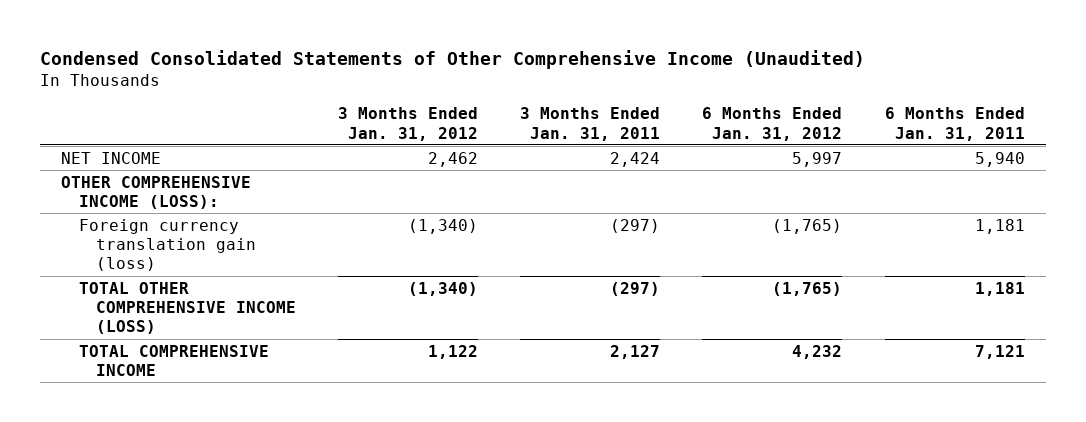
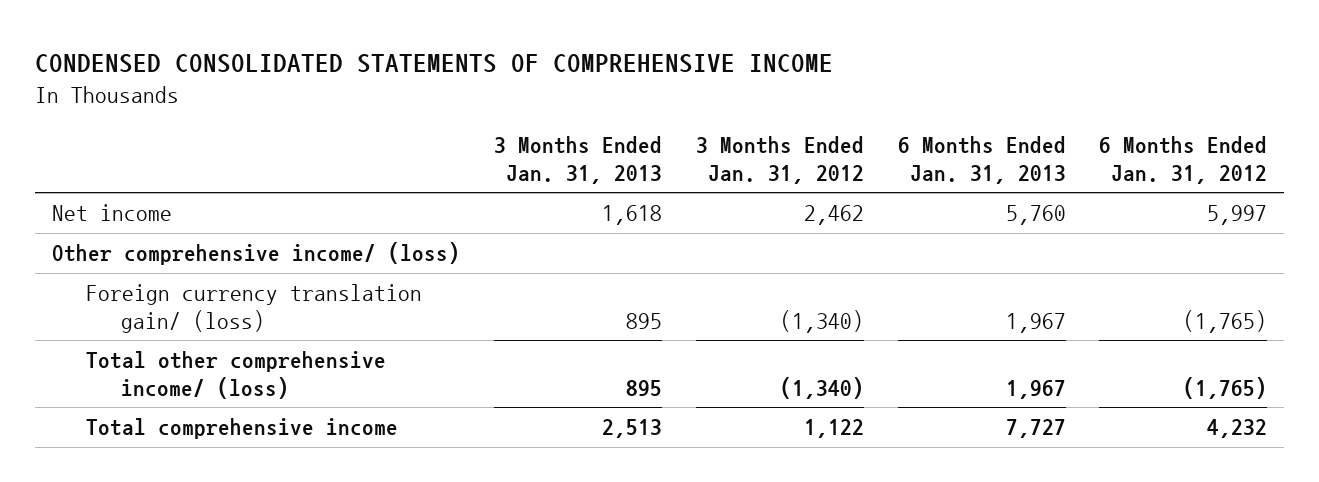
- Condensed Consolidated Statements of Other Comprehensive Income (Unaudited)
+ CONDENSED CONSOLIDATED STATEMENTS OF COMPREHENSIVE INCOME
- | 3 Months Ended Jan. 31, 2012 | 3 Months Ended Jan. 31, 2011 | 6 Months Ended Jan. 31, 2012 | 6 Months Ended Jan. 31, 2011
+ | 3 Months Ended Jan. 31, 2013 | 3 Months Ended Jan. 31, 2012 | 6 Months Ended Jan. 31, 2013 | 6 Months Ended Jan. 31, 2012
- NET INCOME | 2,462 | 2,424 | 5,997 | 5,940
- OTHER COMPREHENSIVE INCOME (LOSS):
- Foreign currency translation gain (loss) | (1,340) | (297) | (1,765) | 1,181
- TOTAL OTHER COMPREHENSIVE INCOME (LOSS) | (1,340) | (297) | (1,765) | 1,181
- TOTAL COMPREHENSIVE INCOME | 1,122 | 2,127 | 4,232 | 7,121
+ Net income | 1,618 | 2,462 | 5,760 | 5,997
+ Other comprehensive income/ (loss)
+ Foreign currency translation gain/ (loss) | 895 | (1,340) | 1,967 | (1,765)
+ Total other comprehensive income/ (loss) | 895 | (1,340) | 1,967 | (1,765)
+ Total comprehensive income | 2,513 | 1,122 | 7,727 | 4,232

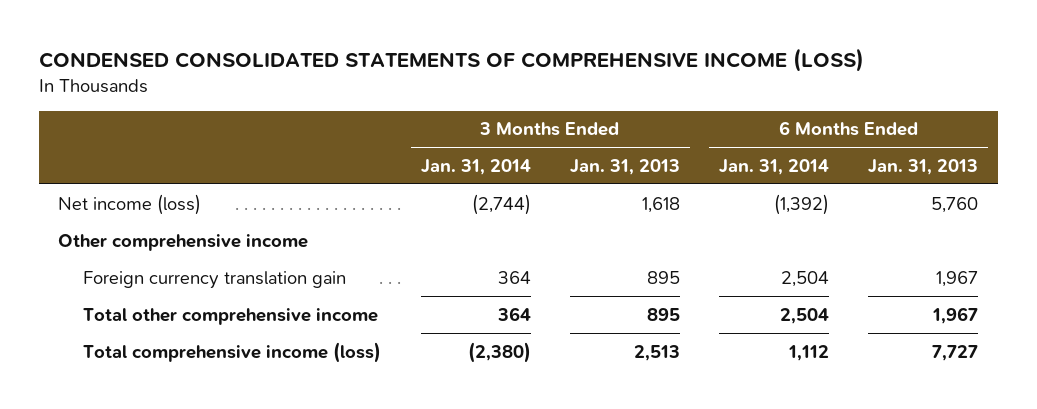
- CONDENSED CONSOLIDATED STATEMENTS OF COMPREHENSIVE INCOME
+ CONDENSED CONSOLIDATED STATEMENTS OF COMPREHENSIVE INCOME (LOSS)
- | 3 Months Ended Jan. 31, 2013 | 3 Months Ended Jan. 31, 2012 | 6 Months Ended Jan. 31, 2013 | 6 Months Ended Jan. 31, 2012
+ | 3 Months Ended Jan. 31, 2014 | 3 Months Ended Jan. 31, 2013 | 6 Months Ended Jan. 31, 2014 | 6 Months Ended Jan. 31, 2013
- Net income | 1,618 | 2,462 | 5,760 | 5,997
- Other comprehensive income/ (loss)
- Foreign currency translation gain/ (loss) | 895 | (1,340) | 1,967 | (1,765)
- Total other comprehensive income/ (loss) | 895 | (1,340) | 1,967 | (1,765)
- Total comprehensive income | 2,513 | 1,122 | 7,727 | 4,232
+ Net income (loss) | (2,744) | 1,618 | (1,392) | 5,760
+ Other comprehensive income
+ Foreign currency translation gain | 364 | 895 | 2,504 | 1,967
+ Total other comprehensive income | 364 | 895 | 2,504 | 1,967
+ Total comprehensive income (loss) | (2,380) | 2,513 | 1,112 | 7,727

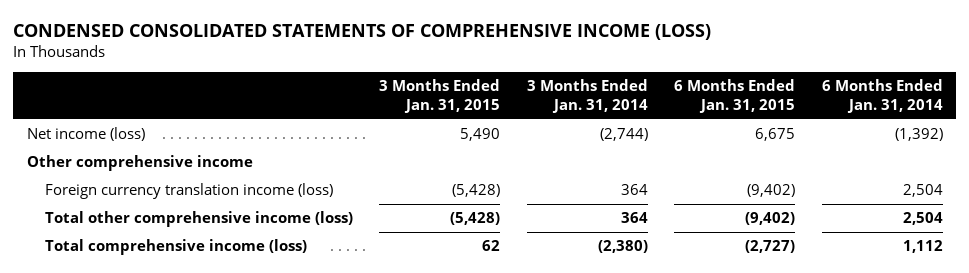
- | 3 Months Ended Jan. 31, 2014 | 3 Months Ended Jan. 31, 2013 | 6 Months Ended Jan. 31, 2014 | 6 Months Ended Jan. 31, 2013
+ | 3 Months Ended Jan. 31, 2015 | 3 Months Ended Jan. 31, 2014 | 6 Months Ended Jan. 31, 2015 | 6 Months Ended Jan. 31, 2014
- Foreign currency translation gain | 364 | 895 | 2,504 | 1,967
- Total other comprehensive income | 364 | 895 | 2,504 | 1,967
+ Foreign currency translation income (loss) | (5,428) | 364 | (9,402) | 2,504
+ Total other comprehensive income (loss) | (5,428) | 364 | (9,402) | 2,504

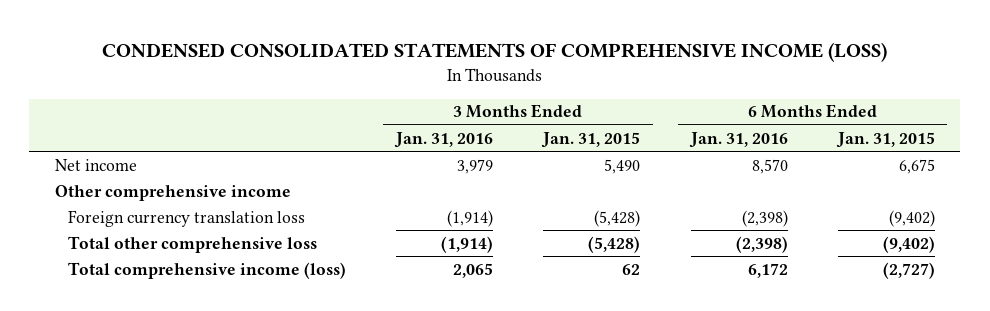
- | 3 Months Ended Jan. 31, 2015 | 3 Months Ended Jan. 31, 2014 | 6 Months Ended Jan. 31, 2015 | 6 Months Ended Jan. 31, 2014
+ | 3 Months Ended Jan. 31, 2016 | 3 Months Ended Jan. 31, 2015 | 6 Months Ended Jan. 31, 2016 | 6 Months Ended Jan. 31, 2015
- Net income (loss) | 5,490 | (2,744) | 6,675 | (1,392)
+ Net income | 3,979 | 5,490 | 8,570 | 6,675
- Foreign currency translation income (loss) | (5,428) | 364 | (9,402) | 2,504
- Total other comprehensive income (loss) | (5,428) | 364 | (9,402) | 2,504
+ Foreign currency translation loss | (1,914) | (5,428) | (2,398) | (9,402)
+ Total other comprehensive loss | (1,914) | (5,428) | (2,398) | (9,402)

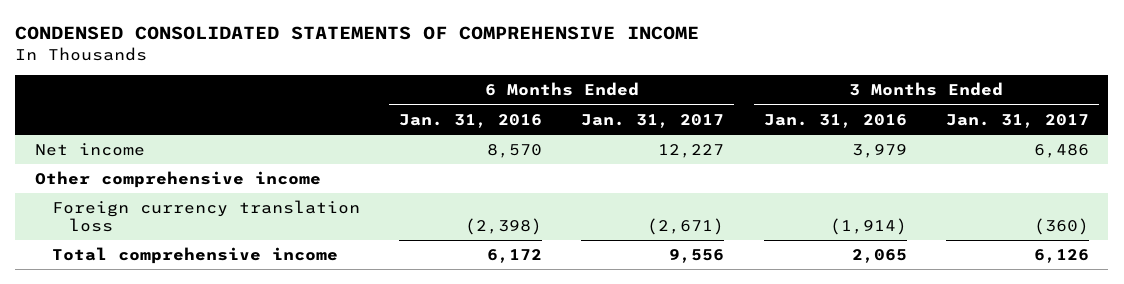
- CONDENSED CONSOLIDATED STATEMENTS OF COMPREHENSIVE INCOME (LOSS)
+ CONDENSED CONSOLIDATED STATEMENTS OF COMPREHENSIVE INCOME
- | 3 Months Ended Jan. 31, 2016 | 3 Months Ended Jan. 31, 2015 | 6 Months Ended Jan. 31, 2016 | 6 Months Ended Jan. 31, 2015
+ | 6 Months Ended Jan. 31, 2016 | 6 Months Ended Jan. 31, 2017 | 3 Months Ended Jan. 31, 2016 | 3 Months Ended Jan. 31, 2017
- Total other comprehensive loss | (1,914) | (5,428) | (2,398) | (9,402)
- Total comprehensive income (loss) | 2,065 | 62 | 6,172 | (2,727)
+ Total comprehensive income | 6,172 | 9,556 | 2,065 | 6,126

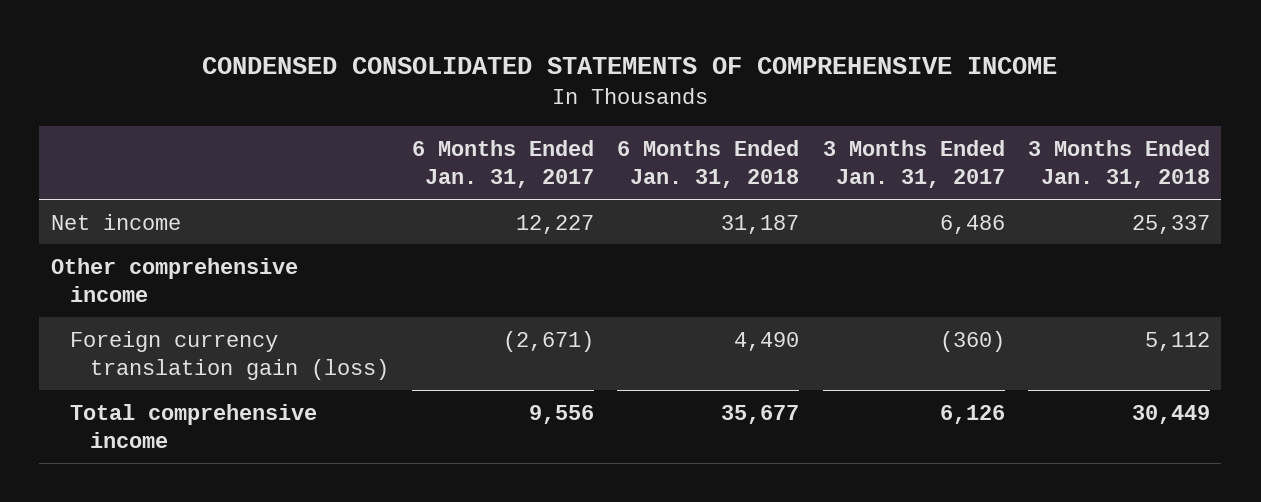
- | 6 Months Ended Jan. 31, 2016 | 6 Months Ended Jan. 31, 2017 | 3 Months Ended Jan. 31, 2016 | 3 Months Ended Jan. 31, 2017
+ | 6 Months Ended Jan. 31, 2017 | 6 Months Ended Jan. 31, 2018 | 3 Months Ended Jan. 31, 2017 | 3 Months Ended Jan. 31, 2018
- Foreign currency translation loss | (2,398) | (2,671) | (1,914) | (360)
+ Foreign currency translation gain (loss) | (2,671) | 4,490 | (360) | 5,112

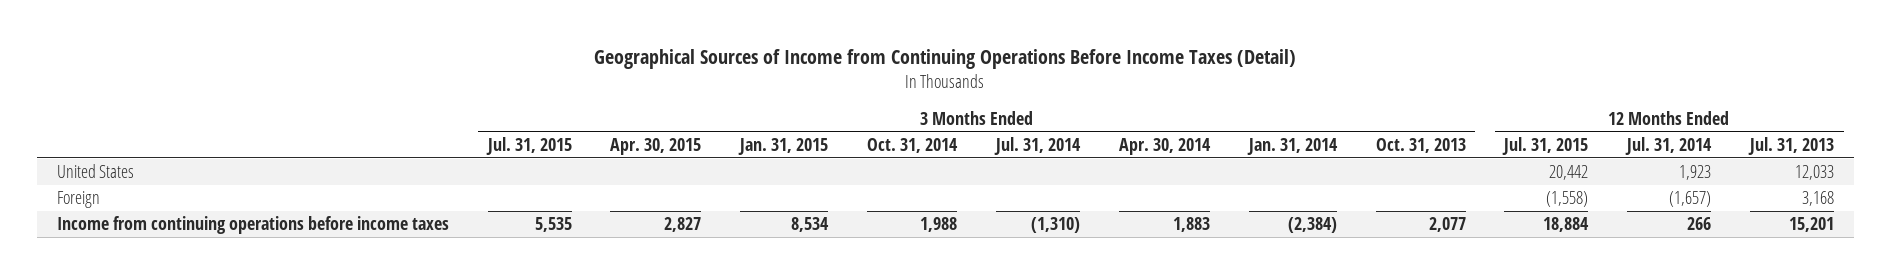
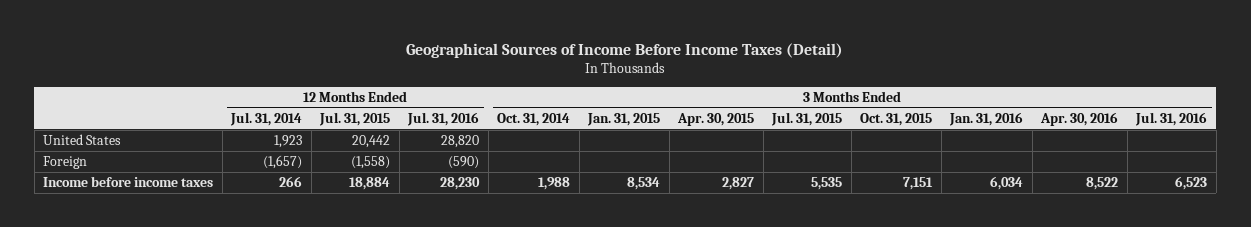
- Geographical Sources of Income from Continuing Operations Before Income Taxes (Detail)
+ Geographical Sources of Income Before Income Taxes (Detail)
- | 3 Months Ended Jul. 31, 2015 | 3 Months Ended Apr. 30, 2015 | 3 Months Ended Jan. 31, 2015 | 3 Months Ended Oct. 31, 2014 | 3 Months Ended Jul. 31, 2014 | 3 Months Ended Apr. 30, 2014 | 3 Months Ended Jan. 31, 2014 | 3 Months Ended Oct. 31, 2013 | 12 Months Ended Jul. 31, 2015 | 12 Months Ended Jul. 31, 2014 | 12 Months Ended Jul. 31, 2013
+ | 12 Months Ended Jul. 31, 2014 | 12 Months Ended Jul. 31, 2015 | 12 Months Ended Jul. 31, 2016 | 3 Months Ended Oct. 31, 2014 | 3 Months Ended Jan. 31, 2015 | 3 Months Ended Apr. 30, 2015 | 3 Months Ended Jul. 31, 2015 | 3 Months Ended Oct. 31, 2015 | 3 Months Ended Jan. 31, 2016 | 3 Months Ended Apr. 30, 2016 | 3 Months Ended Jul. 31, 2016
- Income from continuing operations before income taxes | 5,535 | 2,827 | 8,534 | 1,988 | (1,310) | 1,883 | (2,384) | 2,077 | 18,884 | 266 | 15,201
+ Income before income taxes | 266 | 18,884 | 28,230 | 1,988 | 8,534 | 2,827 | 5,535 | 7,151 | 6,034 | 8,522 | 6,523

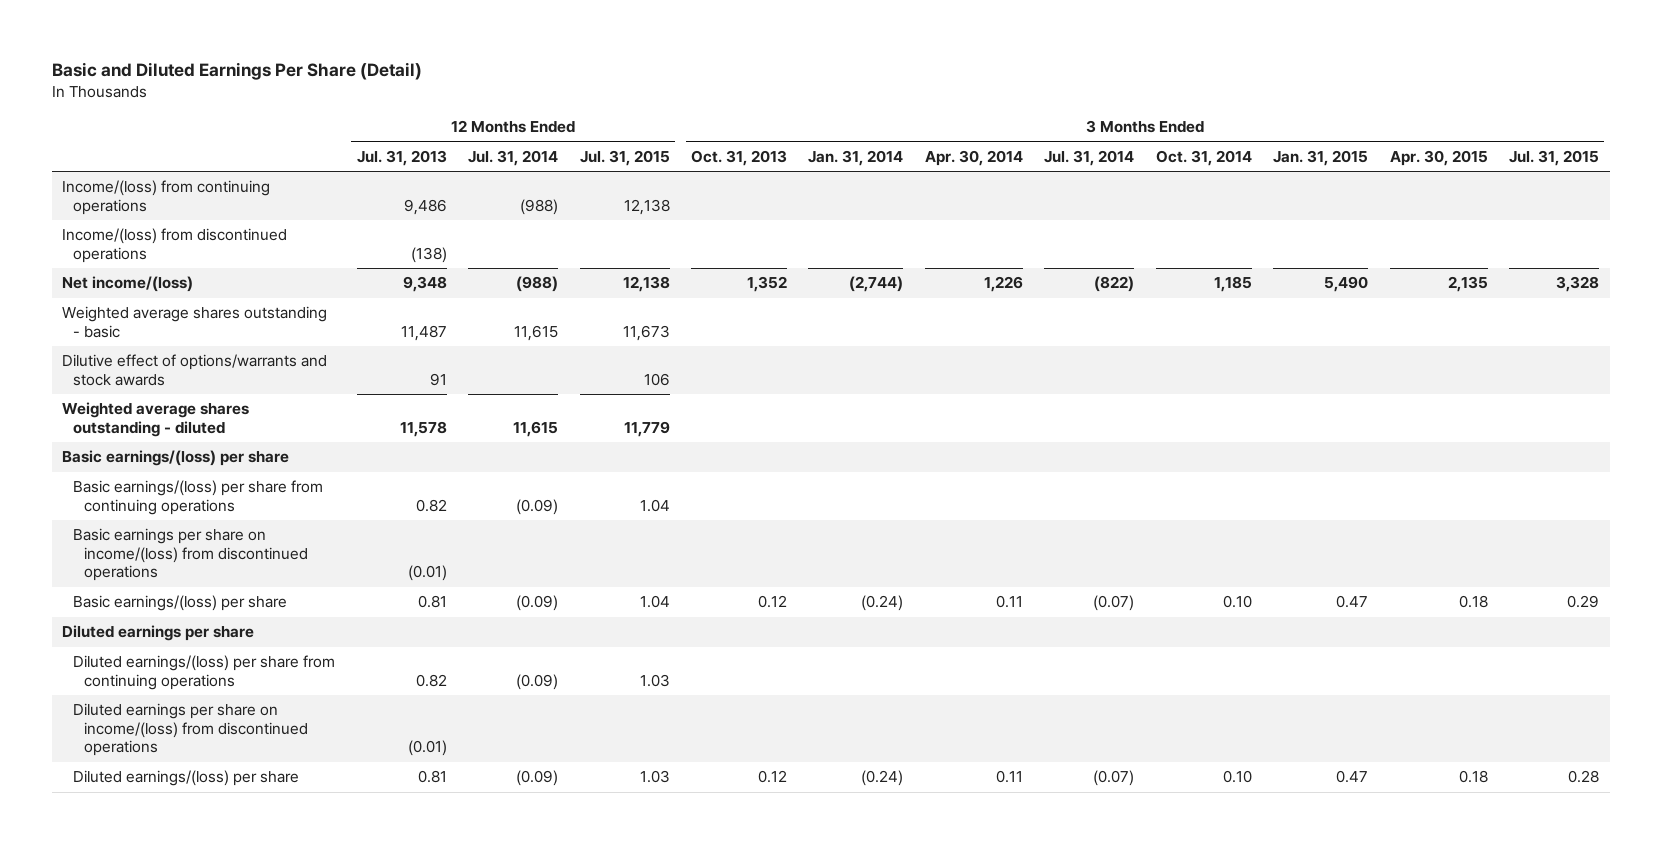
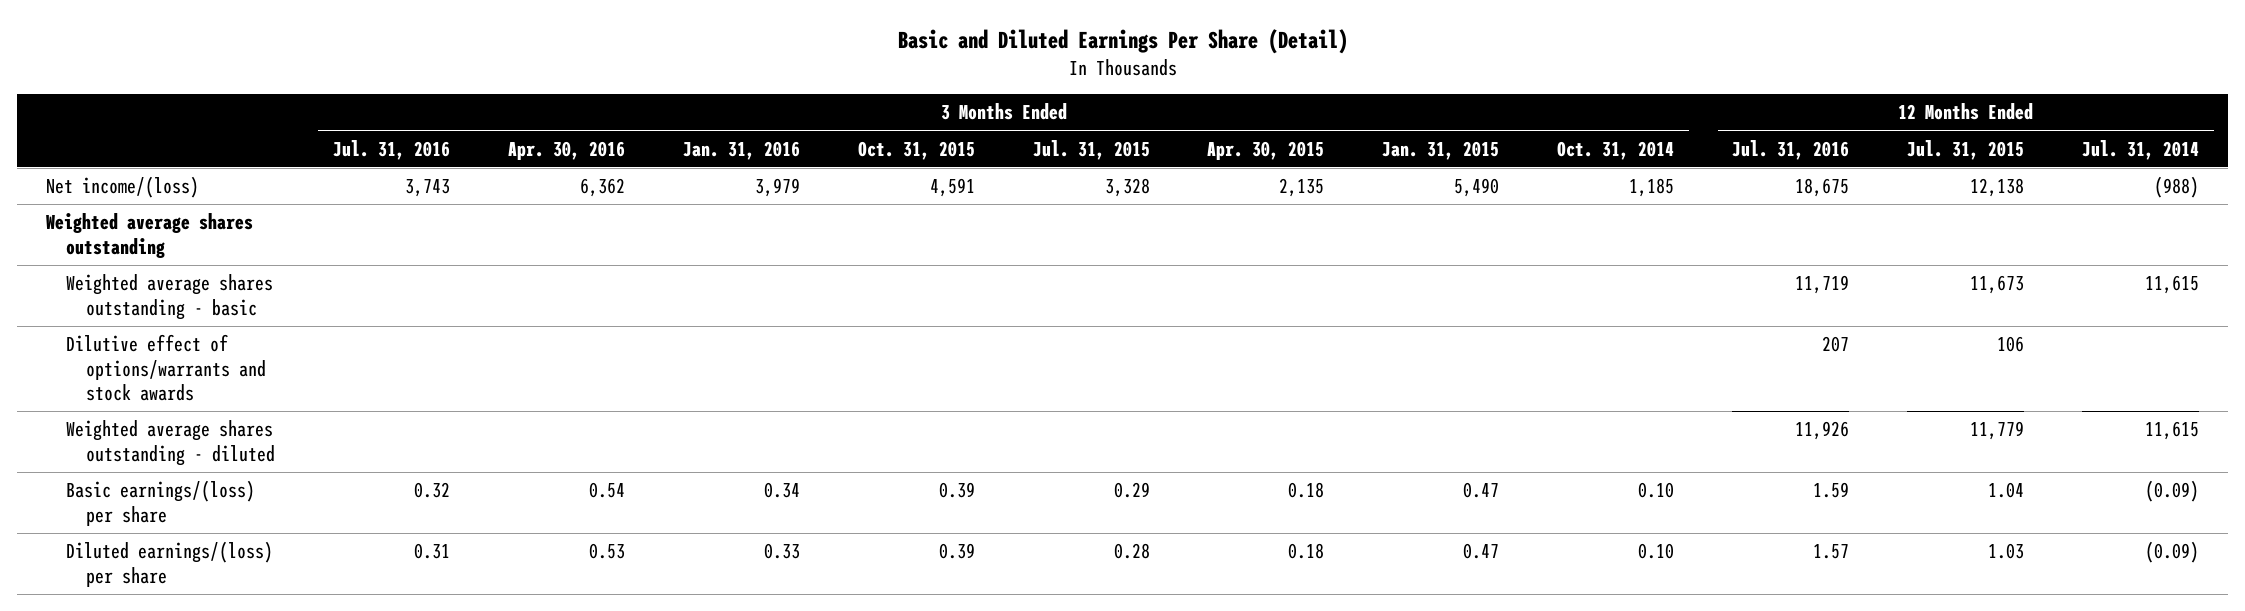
- | 12 Months Ended Jul. 31, 2013 | 12 Months Ended Jul. 31, 2014 | 12 Months Ended Jul. 31, 2015 | 3 Months Ended Oct. 31, 2013 | 3 Months Ended Jan. 31, 2014 | 3 Months Ended Apr. 30, 2014 | 3 Months Ended Jul. 31, 2014 | 3 Months Ended Oct. 31, 2014 | 3 Months Ended Jan. 31, 2015 | 3 Months Ended Apr. 30, 2015 | 3 Months Ended Jul. 31, 2015
+ | 3 Months Ended Jul. 31, 2016 | 3 Months Ended Apr. 30, 2016 | 3 Months Ended Jan. 31, 2016 | 3 Months Ended Oct. 31, 2015 | 3 Months Ended Jul. 31, 2015 | 3 Months Ended Apr. 30, 2015 | 3 Months Ended Jan. 31, 2015 | 3 Months Ended Oct. 31, 2014 | 12 Months Ended Jul. 31, 2016 | 12 Months Ended Jul. 31, 2015 | 12 Months Ended Jul. 31, 2014
- Income/(loss) from continuing operations | 9,486 | (988) | 12,138 | | | | | | | |
- Income/(loss) from discontinued operations | (138) | | | | | | | | | |
+ Weighted average shares outstanding
- Basic earnings/(loss) per share
- Basic earnings/(loss) per share from continuing operations | 0.82 | (0.09) | 1.04 | | | | | | | |
- Basic earnings per share on income/(loss) from discontinued operations | (0.01) | | | | | | | | | |
- Diluted earnings per share
- Diluted earnings/(loss) per share from continuing operations | 0.82 | (0.09) | 1.03 | | | | | | | |
- Diluted earnings per share on income/(loss) from discontinued operations | (0.01) | | | | | | | | | |

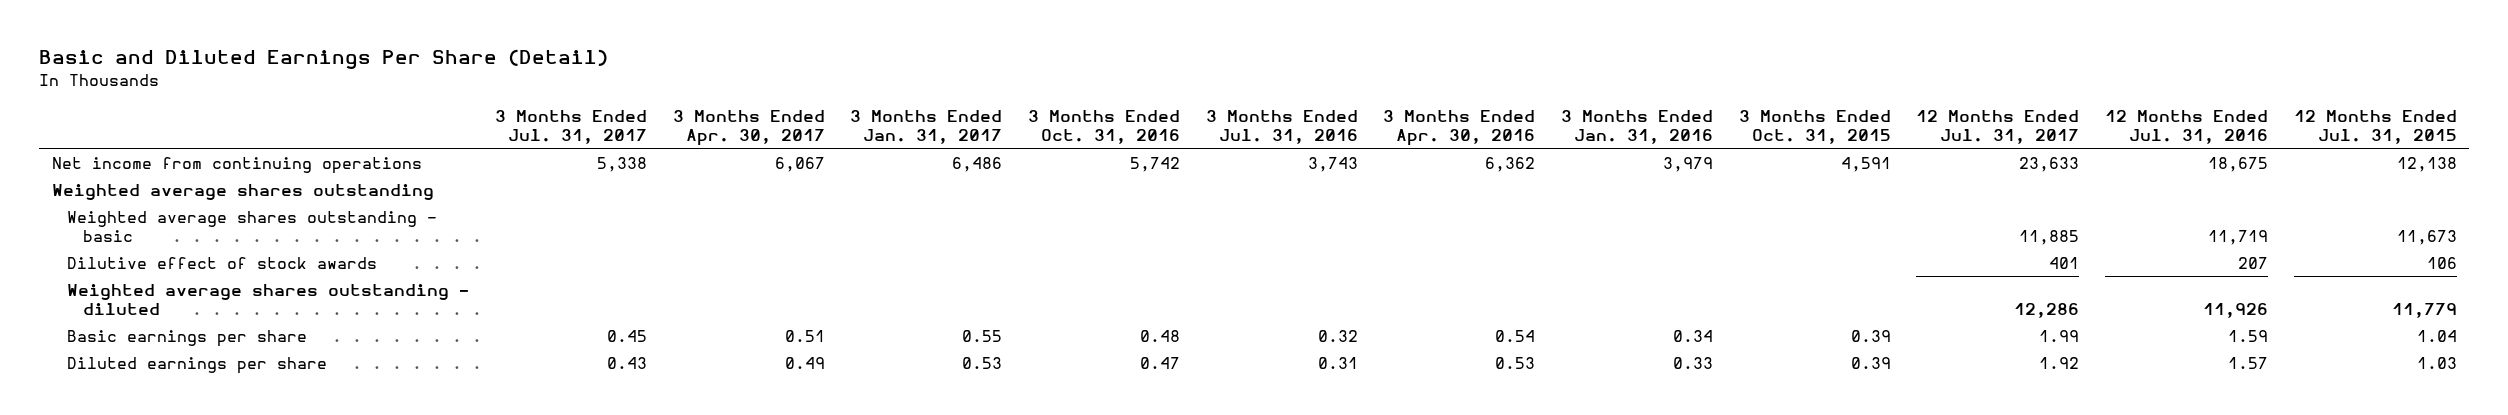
- | 3 Months Ended Jul. 31, 2016 | 3 Months Ended Apr. 30, 2016 | 3 Months Ended Jan. 31, 2016 | 3 Months Ended Oct. 31, 2015 | 3 Months Ended Jul. 31, 2015 | 3 Months Ended Apr. 30, 2015 | 3 Months Ended Jan. 31, 2015 | 3 Months Ended Oct. 31, 2014 | 12 Months Ended Jul. 31, 2016 | 12 Months Ended Jul. 31, 2015 | 12 Months Ended Jul. 31, 2014
+ | 3 Months Ended Jul. 31, 2017 | 3 Months Ended Apr. 30, 2017 | 3 Months Ended Jan. 31, 2017 | 3 Months Ended Oct. 31, 2016 | 3 Months Ended Jul. 31, 2016 | 3 Months Ended Apr. 30, 2016 | 3 Months Ended Jan. 31, 2016 | 3 Months Ended Oct. 31, 2015 | 12 Months Ended Jul. 31, 2017 | 12 Months Ended Jul. 31, 2016 | 12 Months Ended Jul. 31, 2015
- Net income/(loss) | 3,743 | 6,362 | 3,979 | 4,591 | 3,328 | 2,135 | 5,490 | 1,185 | 18,675 | 12,138 | (988)
+ Net income from continuing operations | 5,338 | 6,067 | 6,486 | 5,742 | 3,743 | 6,362 | 3,979 | 4,591 | 23,633 | 18,675 | 12,138
- Dilutive effect of options/warrants and stock awards | | | | | | | | | 207 | 106 |
+ Dilutive effect of stock awards | | | | | | | | | 401 | 207 | 106
- Basic earnings/(loss) per share | 0.32 | 0.54 | 0.34 | 0.39 | 0.29 | 0.18 | 0.47 | 0.10 | 1.59 | 1.04 | (0.09)
- Diluted earnings/(loss) per share | 0.31 | 0.53 | 0.33 | 0.39 | 0.28 | 0.18 | 0.47 | 0.10 | 1.57 | 1.03 | (0.09)
+ Basic earnings per share | 0.45 | 0.51 | 0.55 | 0.48 | 0.32 | 0.54 | 0.34 | 0.39 | 1.99 | 1.59 | 1.04
+ Diluted earnings per share | 0.43 | 0.49 | 0.53 | 0.47 | 0.31 | 0.53 | 0.33 | 0.39 | 1.92 | 1.57 | 1.03

